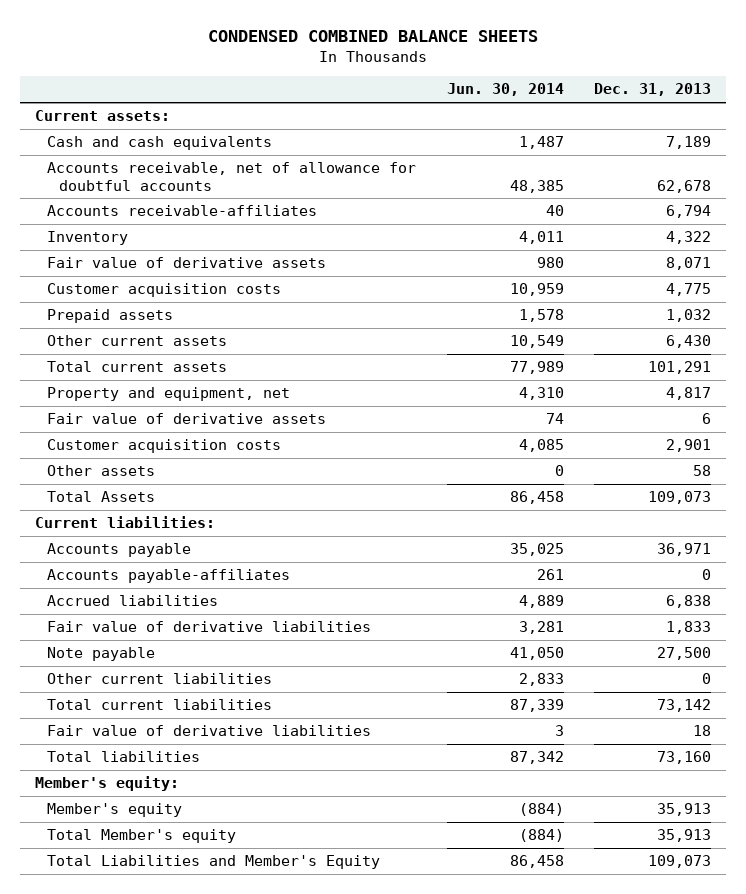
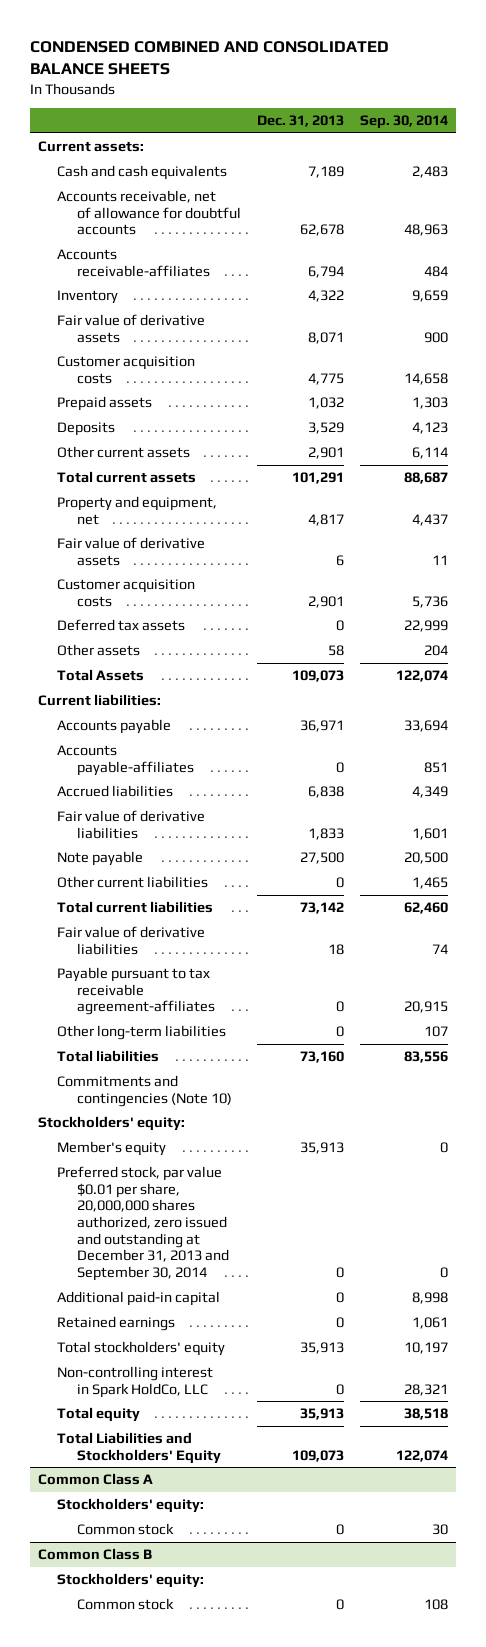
- CONDENSED COMBINED BALANCE SHEETS
+ CONDENSED COMBINED AND CONSOLIDATED BALANCE SHEETS
- | Jun. 30, 2014 | Dec. 31, 2013
+ | Dec. 31, 2013 | Sep. 30, 2014
- Other current assets | 10,549 | 6,430
+ Deposits | 3,529 | 4,123
+ Other current assets | 2,901 | 6,114
+ Deferred tax assets | 0 | 22,999
+ Payable pursuant to tax receivable agreement-affiliates | 0 | 20,915
+ Other long-term liabilities | 0 | 107
- Member's equity:
+ Commitments and contingencies (Note 10)
+ Stockholders' equity:
- Total Member's equity | (884) | 35,913
- Total Liabilities and Member's Equity | 86,458 | 109,073
+ Preferred stock, par value $0.01 per share, 20,000,000 shares authorized, zero issued and outstanding at December 31, 2013 and September 30, 2014 | 0 | 0
+ Additional paid-in capital | 0 | 8,998
+ Retained earnings | 0 | 1,061
+ Total stockholders' equity | 35,913 | 10,197
+ Non-controlling interest in Spark HoldCo, LLC | 0 | 28,321
+ Total equity | 35,913 | 38,518
+ Total Liabilities and Stockholders' Equity | 109,073 | 122,074
+ Common Class A
+ Stockholders' equity:
+ Common stock | 0 | 30
+ Common Class B
+ Stockholders' equity:
+ Common stock | 0 | 108

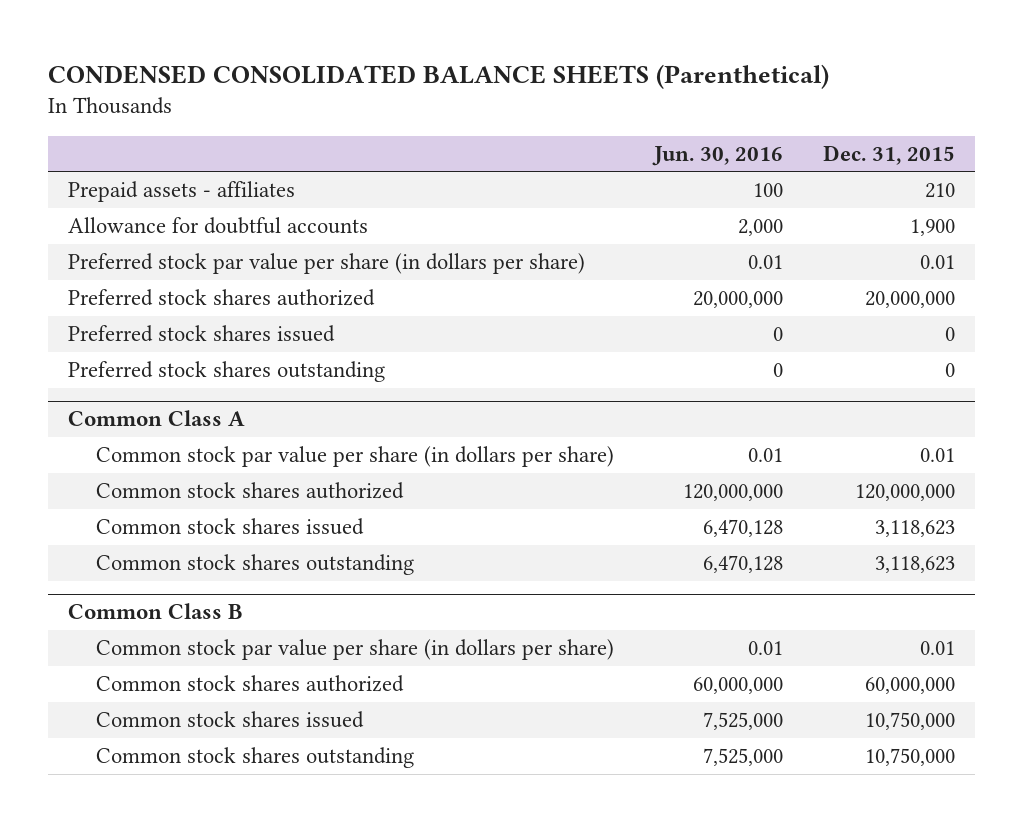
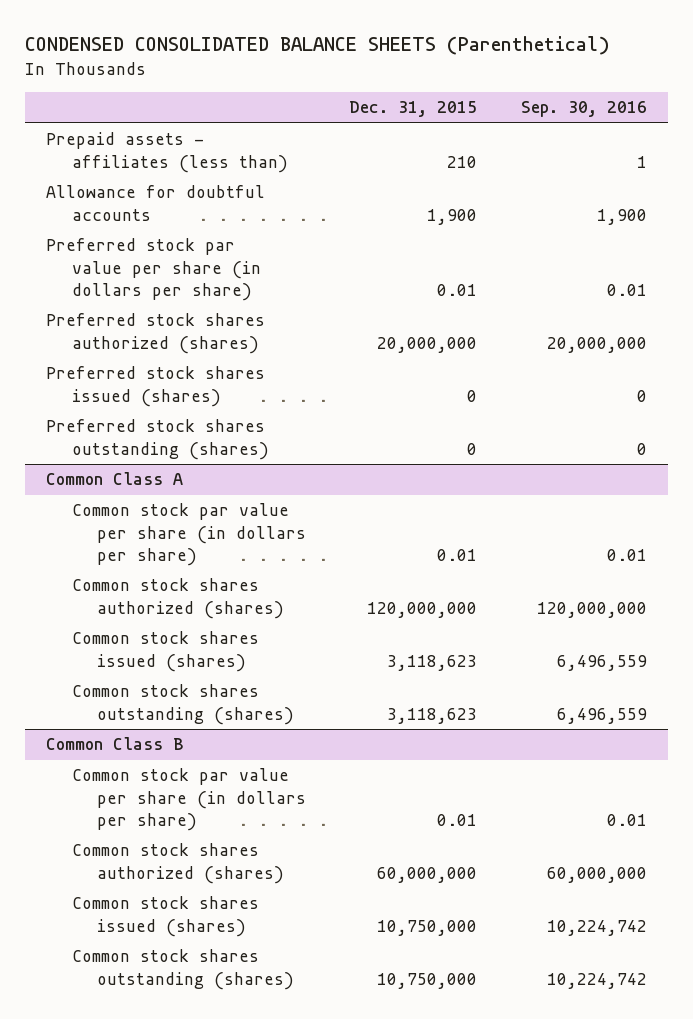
- | Jun. 30, 2016 | Dec. 31, 2015
+ | Dec. 31, 2015 | Sep. 30, 2016
- Prepaid assets - affiliates | 100 | 210
+ Prepaid assets - affiliates (less than) | 210 | 1
- Preferred stock shares authorized | 20,000,000 | 20,000,000
- Preferred stock shares issued | 0 | 0
- Preferred stock shares outstanding | 0 | 0
+ Preferred stock shares authorized (shares) | 20,000,000 | 20,000,000
+ Preferred stock shares issued (shares) | 0 | 0
+ Preferred stock shares outstanding (shares) | 0 | 0
@ Common Class A
- Common stock shares authorized | 120,000,000 | 120,000,000
- Common stock shares issued | 6,470,128 | 3,118,623
- Common stock shares outstanding | 6,470,128 | 3,118,623
+ Common stock shares authorized (shares) | 120,000,000 | 120,000,000
+ Common stock shares issued (shares) | 3,118,623 | 6,496,559
+ Common stock shares outstanding (shares) | 3,118,623 | 6,496,559
@ Common Class B
- Common stock shares authorized | 60,000,000 | 60,000,000
- Common stock shares issued | 7,525,000 | 10,750,000
- Common stock shares outstanding | 7,525,000 | 10,750,000
+ Common stock shares authorized (shares) | 60,000,000 | 60,000,000
+ Common stock shares issued (shares) | 10,750,000 | 10,224,742
+ Common stock shares outstanding (shares) | 10,750,000 | 10,224,742

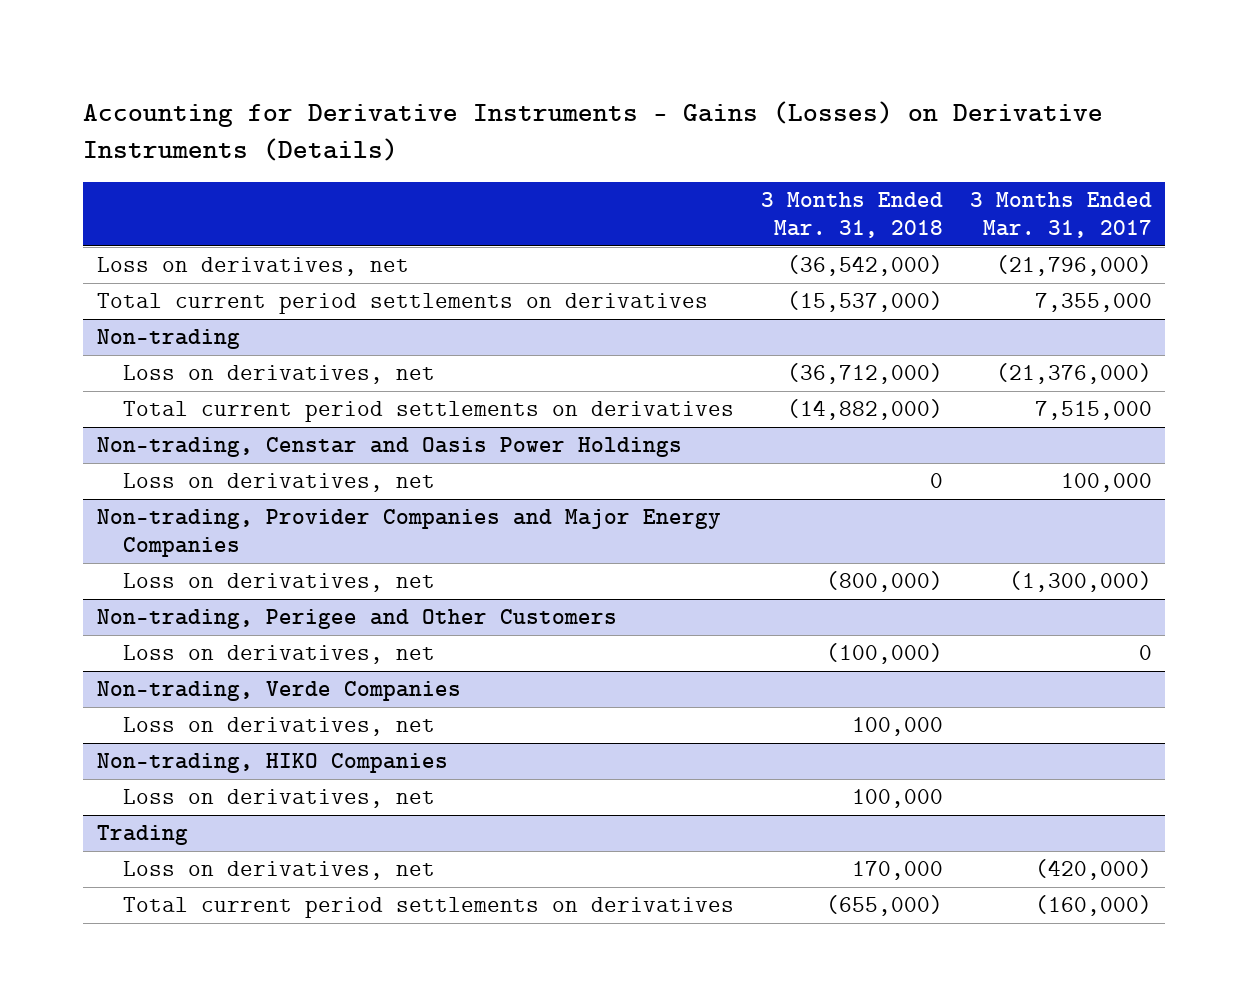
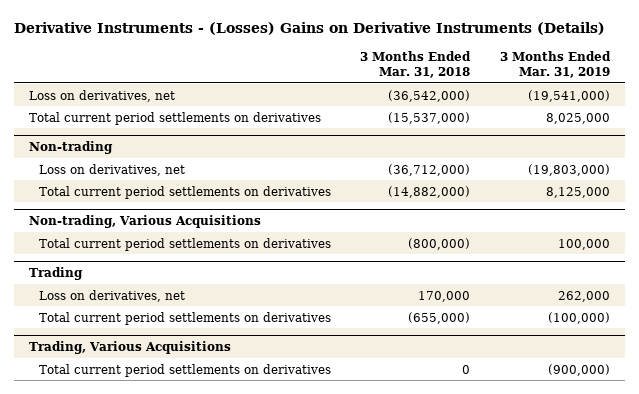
- Accounting for Derivative Instruments - Gains (Losses) on Derivative Instruments (Details)
+ Derivative Instruments - (Losses) Gains on Derivative Instruments (Details)
- | 3 Months Ended Mar. 31, 2018 | 3 Months Ended Mar. 31, 2017
+ | 3 Months Ended Mar. 31, 2018 | 3 Months Ended Mar. 31, 2019
- Non-trading, Censtar and Oasis Power Holdings
- Loss on derivatives, net | 0 | 100,000
- Non-trading, Provider Companies and Major Energy Companies
- Loss on derivatives, net | (800,000) | (1,300,000)
- Non-trading, Perigee and Other Customers
- Loss on derivatives, net | (100,000) | 0
- Non-trading, Verde Companies
- Loss on derivatives, net | 100,000 |
- Non-trading, HIKO Companies
- Loss on derivatives, net | 100,000 |
+ Non-trading, Various Acquisitions
+ Total current period settlements on derivatives | (800,000) | 100,000
+ Trading, Various Acquisitions
+ Total current period settlements on derivatives | 0 | (900,000)

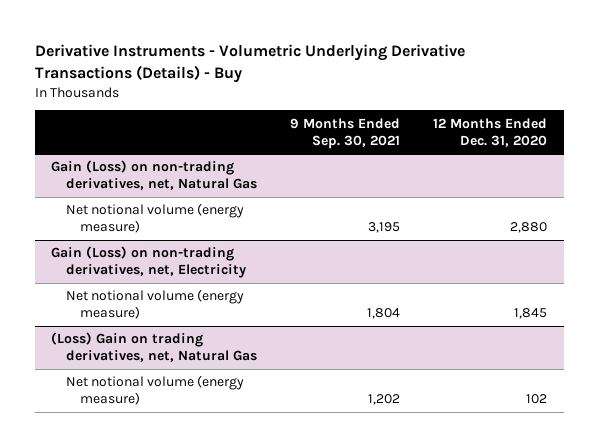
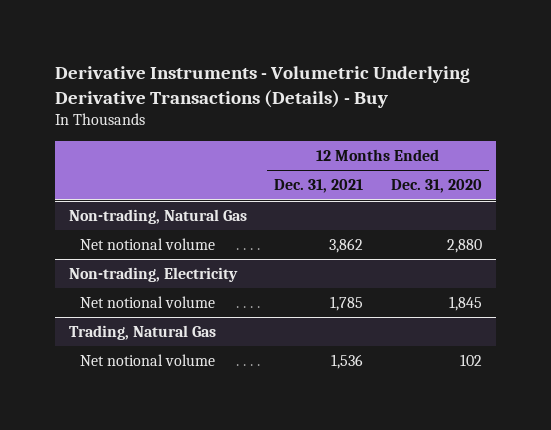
- | 9 Months Ended Sep. 30, 2021 | 12 Months Ended Dec. 31, 2020
+ | 12 Months Ended Dec. 31, 2021 | 12 Months Ended Dec. 31, 2020
- Gain (Loss) on non-trading derivatives, net, Natural Gas
- Net notional volume (energy measure) | 3,195 | 2,880
- Gain (Loss) on non-trading derivatives, net, Electricity
- Net notional volume (energy measure) | 1,804 | 1,845
- (Loss) Gain on trading derivatives, net, Natural Gas
- Net notional volume (energy measure) | 1,202 | 102
+ Non-trading, Natural Gas
+ Net notional volume | 3,862 | 2,880
+ Non-trading, Electricity
+ Net notional volume | 1,785 | 1,845
+ Trading, Natural Gas
+ Net notional volume | 1,536 | 102

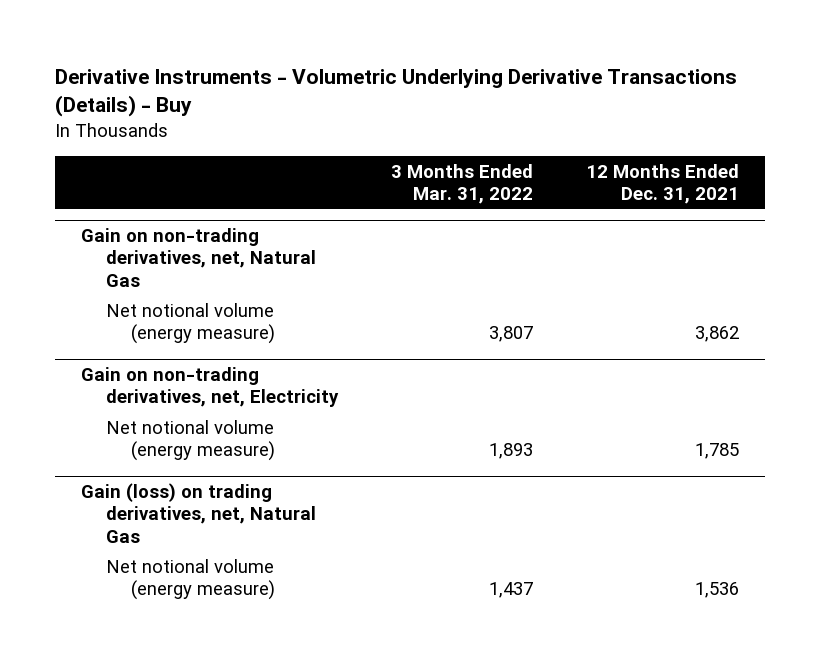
- | 12 Months Ended Dec. 31, 2021 | 12 Months Ended Dec. 31, 2020
+ | 3 Months Ended Mar. 31, 2022 | 12 Months Ended Dec. 31, 2021
- Non-trading, Natural Gas
- Net notional volume | 3,862 | 2,880
- Non-trading, Electricity
- Net notional volume | 1,785 | 1,845
- Trading, Natural Gas
- Net notional volume | 1,536 | 102
+ Gain on non-trading derivatives, net, Natural Gas
+ Net notional volume (energy measure) | 3,807 | 3,862
+ Gain on non-trading derivatives, net, Electricity
+ Net notional volume (energy measure) | 1,893 | 1,785
+ Gain (loss) on trading derivatives, net, Natural Gas
+ Net notional volume (energy measure) | 1,437 | 1,536

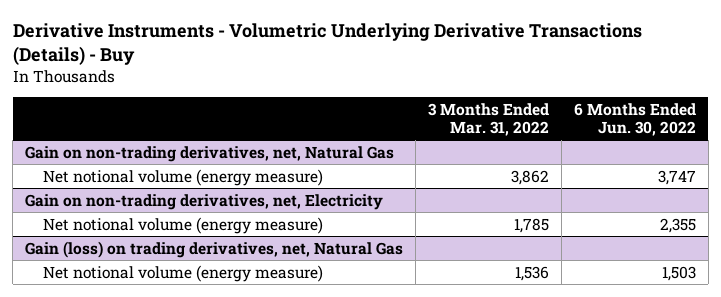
- | 3 Months Ended Mar. 31, 2022 | 12 Months Ended Dec. 31, 2021
+ | 3 Months Ended Mar. 31, 2022 | 6 Months Ended Jun. 30, 2022
@ Gain on non-trading derivatives, net, Natural Gas
- Net notional volume (energy measure) | 3,807 | 3,862
+ Net notional volume (energy measure) | 3,862 | 3,747
@ Gain on non-trading derivatives, net, Electricity
- Net notional volume (energy measure) | 1,893 | 1,785
+ Net notional volume (energy measure) | 1,785 | 2,355
@ Gain (loss) on trading derivatives, net, Natural Gas
- Net notional volume (energy measure) | 1,437 | 1,536
+ Net notional volume (energy measure) | 1,536 | 1,503

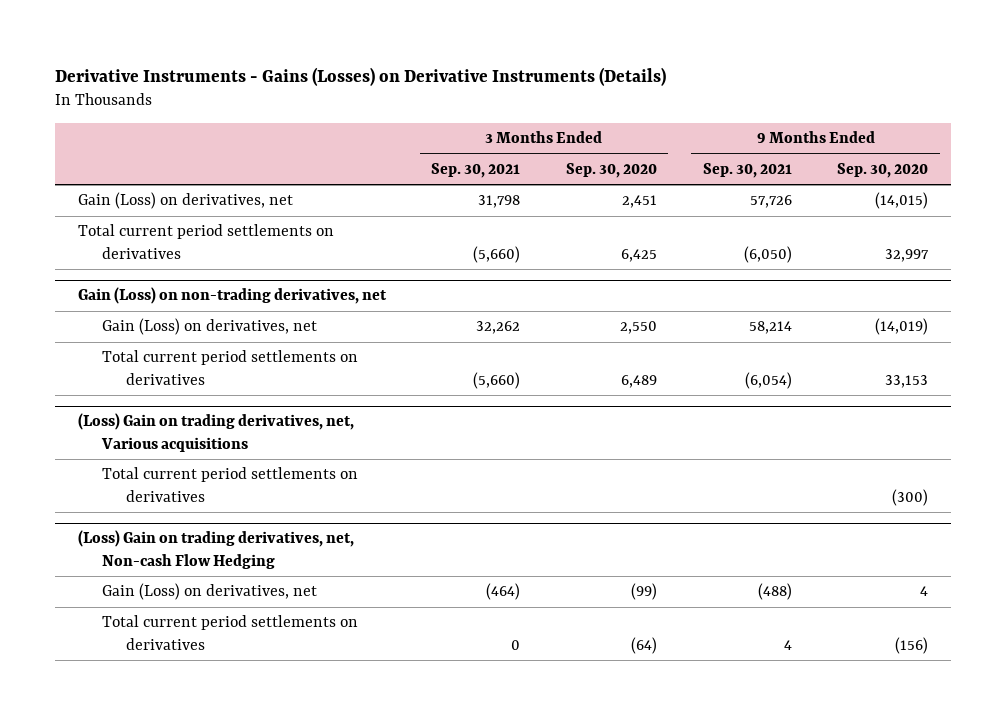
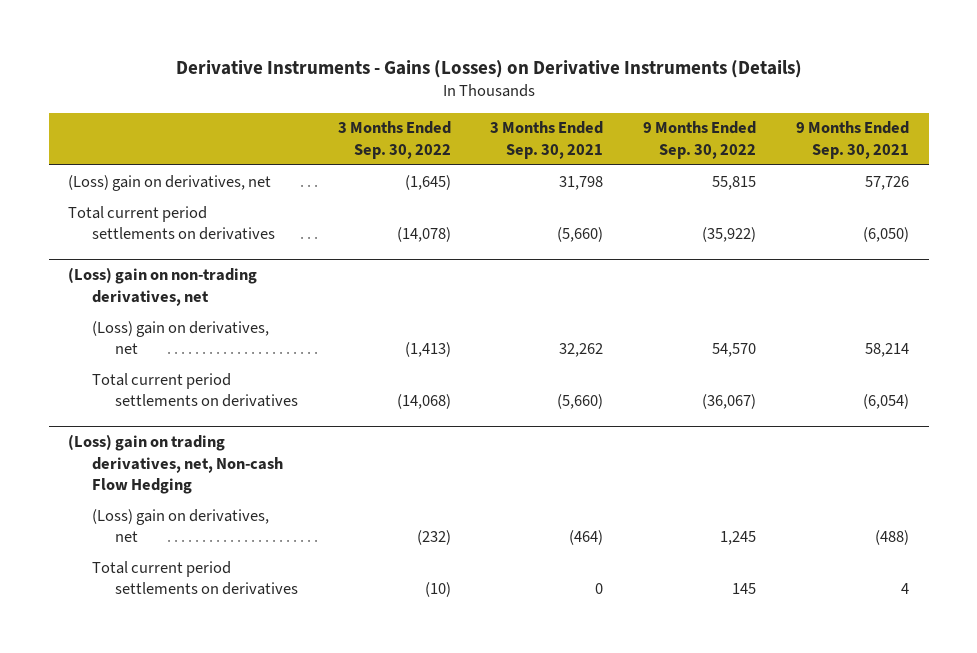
- | 3 Months Ended Sep. 30, 2021 | 3 Months Ended Sep. 30, 2020 | 9 Months Ended Sep. 30, 2021 | 9 Months Ended Sep. 30, 2020
+ | 3 Months Ended Sep. 30, 2022 | 3 Months Ended Sep. 30, 2021 | 9 Months Ended Sep. 30, 2022 | 9 Months Ended Sep. 30, 2021
- Gain (Loss) on derivatives, net | 31,798 | 2,451 | 57,726 | (14,015)
+ (Loss) gain on derivatives, net | (1,645) | 31,798 | 55,815 | 57,726
- Gain (Loss) on non-trading derivatives, net
- Gain (Loss) on derivatives, net | 32,262 | 2,550 | 58,214 | (14,019)
+ (Loss) gain on non-trading derivatives, net
+ (Loss) gain on derivatives, net | (1,413) | 32,262 | 54,570 | 58,214
- (Loss) Gain on trading derivatives, net, Various acquisitions
- Total current period settlements on derivatives | | | | (300)
- (Loss) Gain on trading derivatives, net, Non-cash Flow Hedging
- Gain (Loss) on derivatives, net | (464) | (99) | (488) | 4
+ (Loss) gain on trading derivatives, net, Non-cash Flow Hedging
+ (Loss) gain on derivatives, net | (232) | (464) | 1,245 | (488)

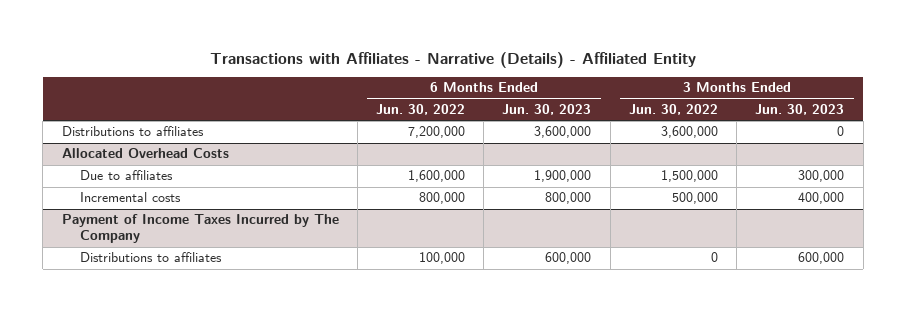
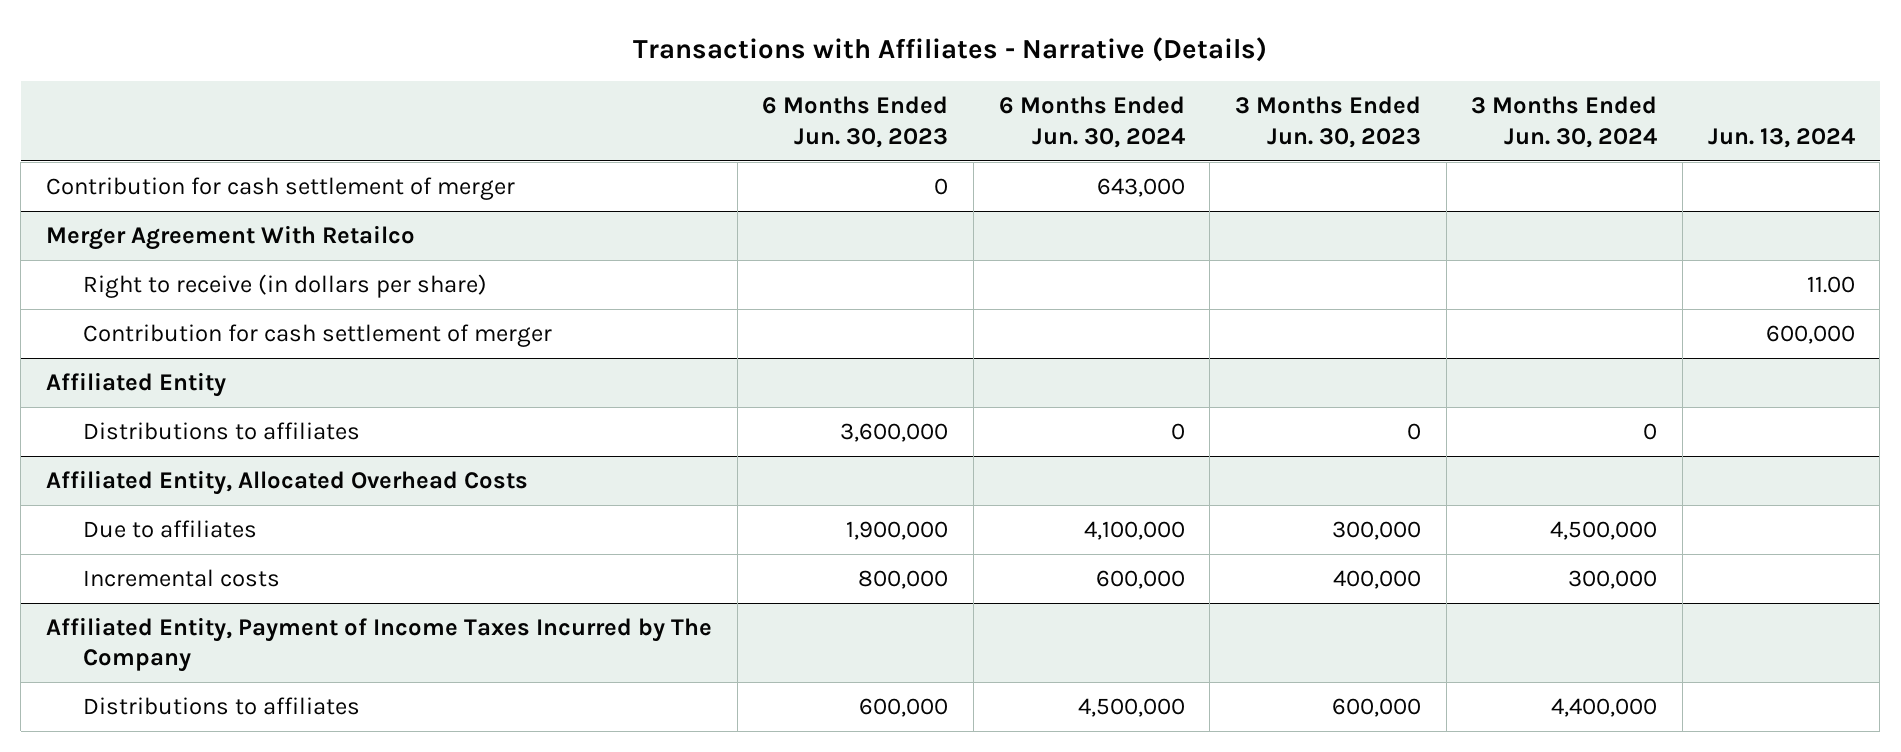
- Transactions with Affiliates - Narrative (Details) - Affiliated Entity
+ Transactions with Affiliates - Narrative (Details)
- | 6 Months Ended Jun. 30, 2022 | 6 Months Ended Jun. 30, 2023 | 3 Months Ended Jun. 30, 2022 | 3 Months Ended Jun. 30, 2023
+ | 6 Months Ended Jun. 30, 2023 | 6 Months Ended Jun. 30, 2024 | 3 Months Ended Jun. 30, 2023 | 3 Months Ended Jun. 30, 2024 | Jun. 13, 2024
+ Contribution for cash settlement of merger | 0 | 643,000 | | |
+ Merger Agreement With Retailco
+ Right to receive (in dollars per share) | | | | | 11.00
+ Contribution for cash settlement of merger | | | | | 600,000
+ Affiliated Entity
- Allocated Overhead Costs
+ Affiliated Entity, Allocated Overhead Costs
- Payment of Income Taxes Incurred by The Company
+ Affiliated Entity, Payment of Income Taxes Incurred by The Company

